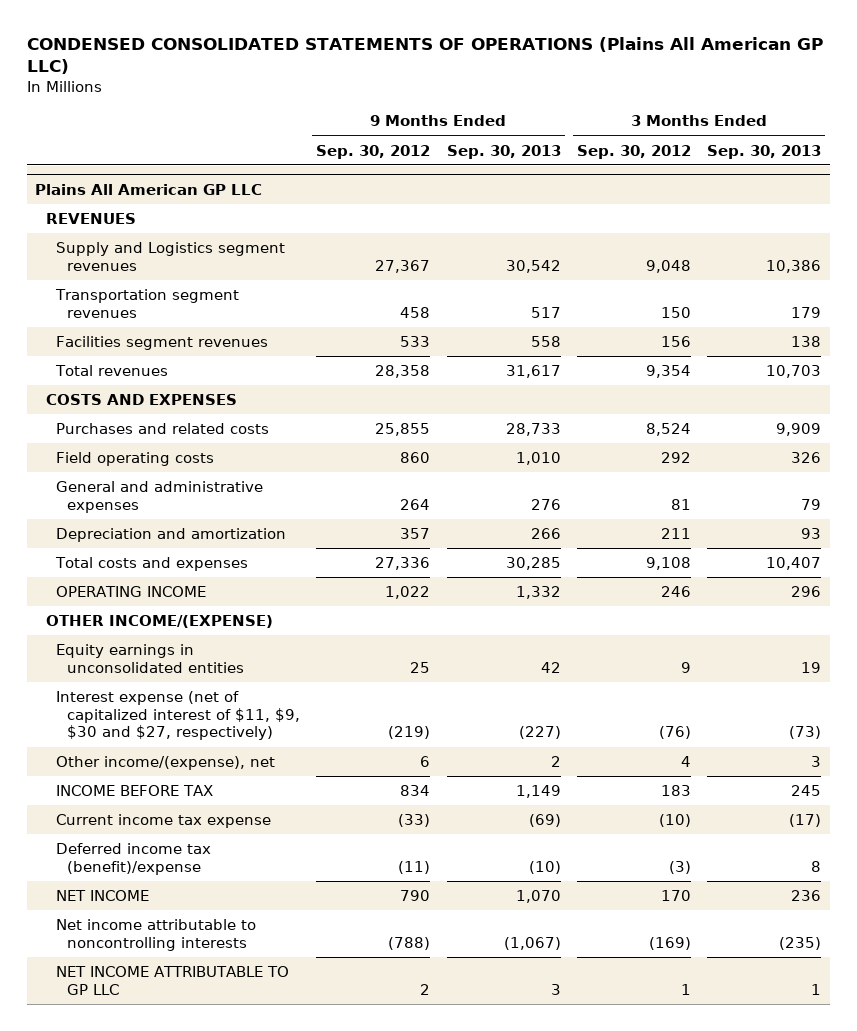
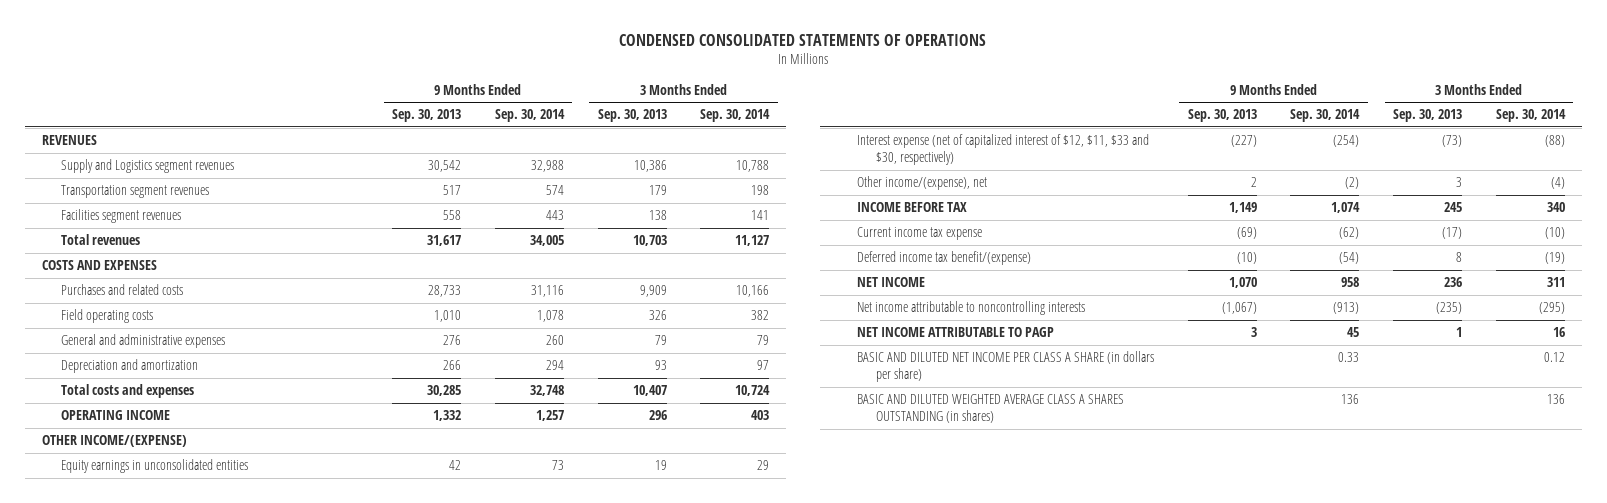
- CONDENSED CONSOLIDATED STATEMENTS OF OPERATIONS (Plains All American GP LLC)
+ CONDENSED CONSOLIDATED STATEMENTS OF OPERATIONS
- | 9 Months Ended Sep. 30, 2012 | 9 Months Ended Sep. 30, 2013 | 3 Months Ended Sep. 30, 2012 | 3 Months Ended Sep. 30, 2013
+ | 9 Months Ended Sep. 30, 2013 | 9 Months Ended Sep. 30, 2014 | 3 Months Ended Sep. 30, 2013 | 3 Months Ended Sep. 30, 2014
- Plains All American GP LLC
- Interest expense (net of capitalized interest of $11, $9, $30 and $27, respectively) | (219) | (227) | (76) | (73)
+ Interest expense (net of capitalized interest of $12, $11, $33 and $30, respectively) | (227) | (254) | (73) | (88)
- Deferred income tax (benefit)/expense | (11) | (10) | (3) | 8
+ Deferred income tax benefit/(expense) | (10) | (54) | 8 | (19)
- NET INCOME ATTRIBUTABLE TO GP LLC | 2 | 3 | 1 | 1
+ NET INCOME ATTRIBUTABLE TO PAGP | 3 | 45 | 1 | 16
+ BASIC AND DILUTED NET INCOME PER CLASS A SHARE (in dollars per share) | | 0.33 | | 0.12
+ BASIC AND DILUTED WEIGHTED AVERAGE CLASS A SHARES OUTSTANDING (in shares) | | 136 | | 136

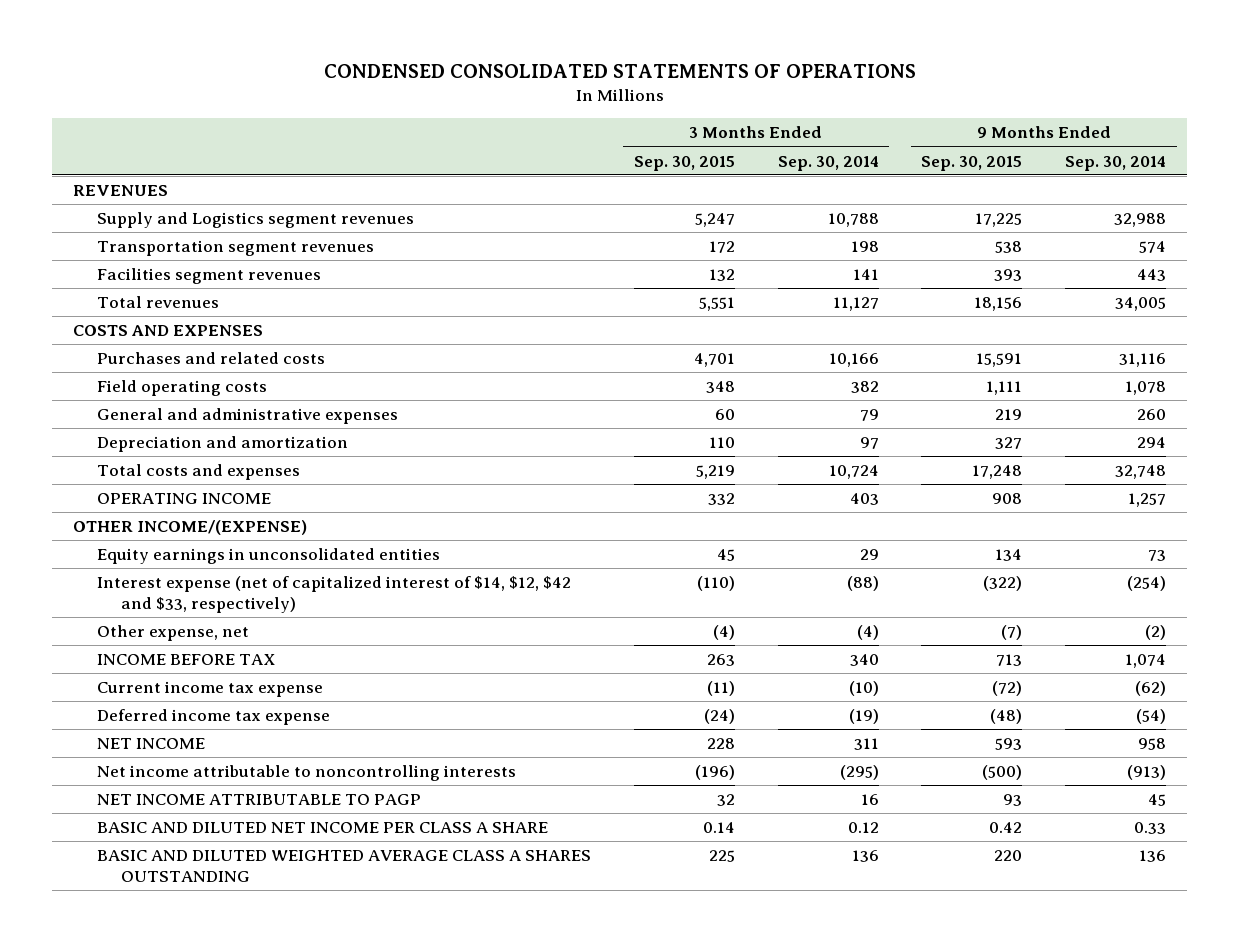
- | 9 Months Ended Sep. 30, 2013 | 9 Months Ended Sep. 30, 2014 | 3 Months Ended Sep. 30, 2013 | 3 Months Ended Sep. 30, 2014
+ | 3 Months Ended Sep. 30, 2015 | 3 Months Ended Sep. 30, 2014 | 9 Months Ended Sep. 30, 2015 | 9 Months Ended Sep. 30, 2014
- Interest expense (net of capitalized interest of $12, $11, $33 and $30, respectively) | (227) | (254) | (73) | (88)
- Other income/(expense), net | 2 | (2) | 3 | (4)
+ Interest expense (net of capitalized interest of $14, $12, $42 and $33, respectively) | (110) | (88) | (322) | (254)
+ Other expense, net | (4) | (4) | (7) | (2)
- Deferred income tax benefit/(expense) | (10) | (54) | 8 | (19)
+ Deferred income tax expense | (24) | (19) | (48) | (54)
- BASIC AND DILUTED NET INCOME PER CLASS A SHARE (in dollars per share) | | 0.33 | | 0.12
- BASIC AND DILUTED WEIGHTED AVERAGE CLASS A SHARES OUTSTANDING (in shares) | | 136 | | 136
+ BASIC AND DILUTED NET INCOME PER CLASS A SHARE | 0.14 | 0.12 | 0.42 | 0.33
+ BASIC AND DILUTED WEIGHTED AVERAGE CLASS A SHARES OUTSTANDING | 225 | 136 | 220 | 136

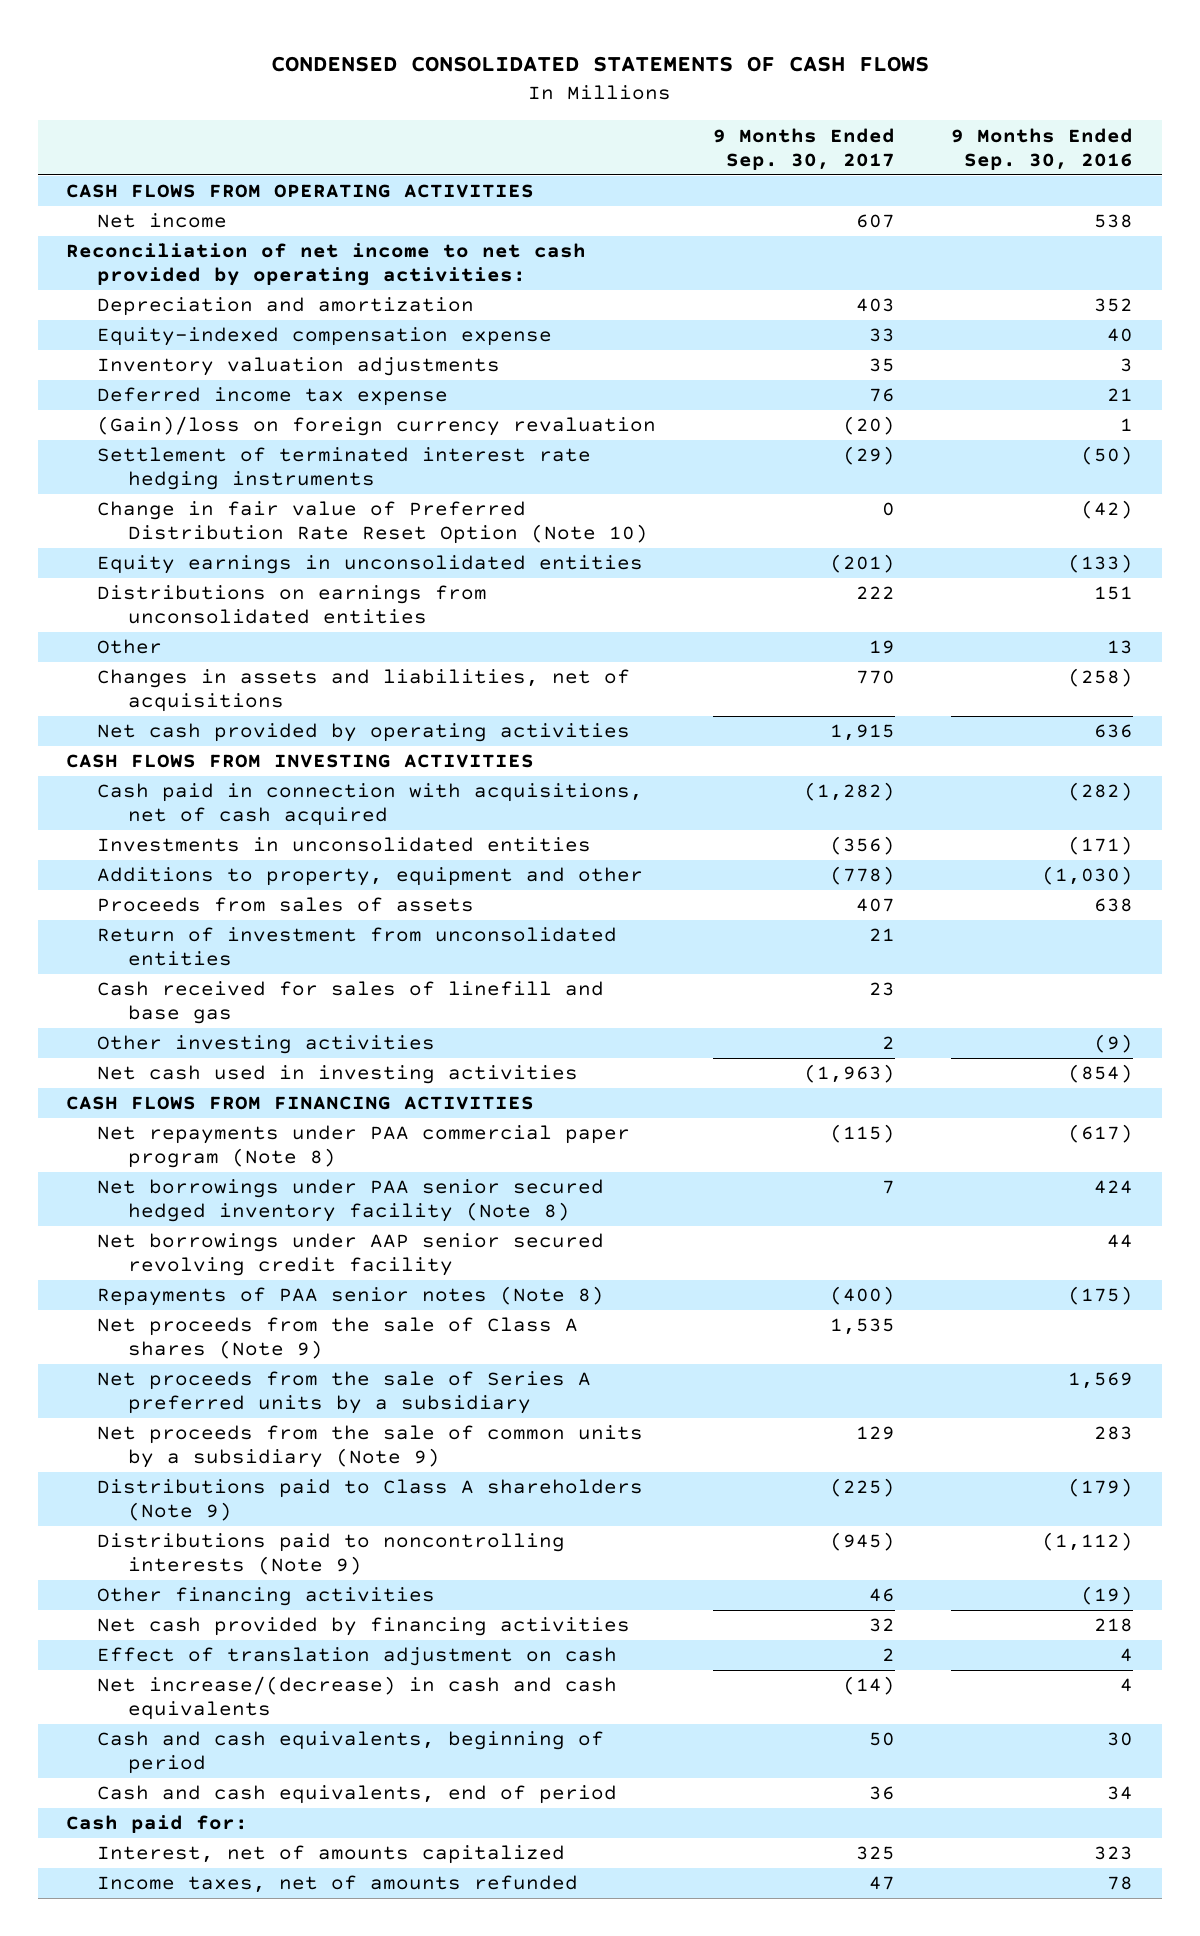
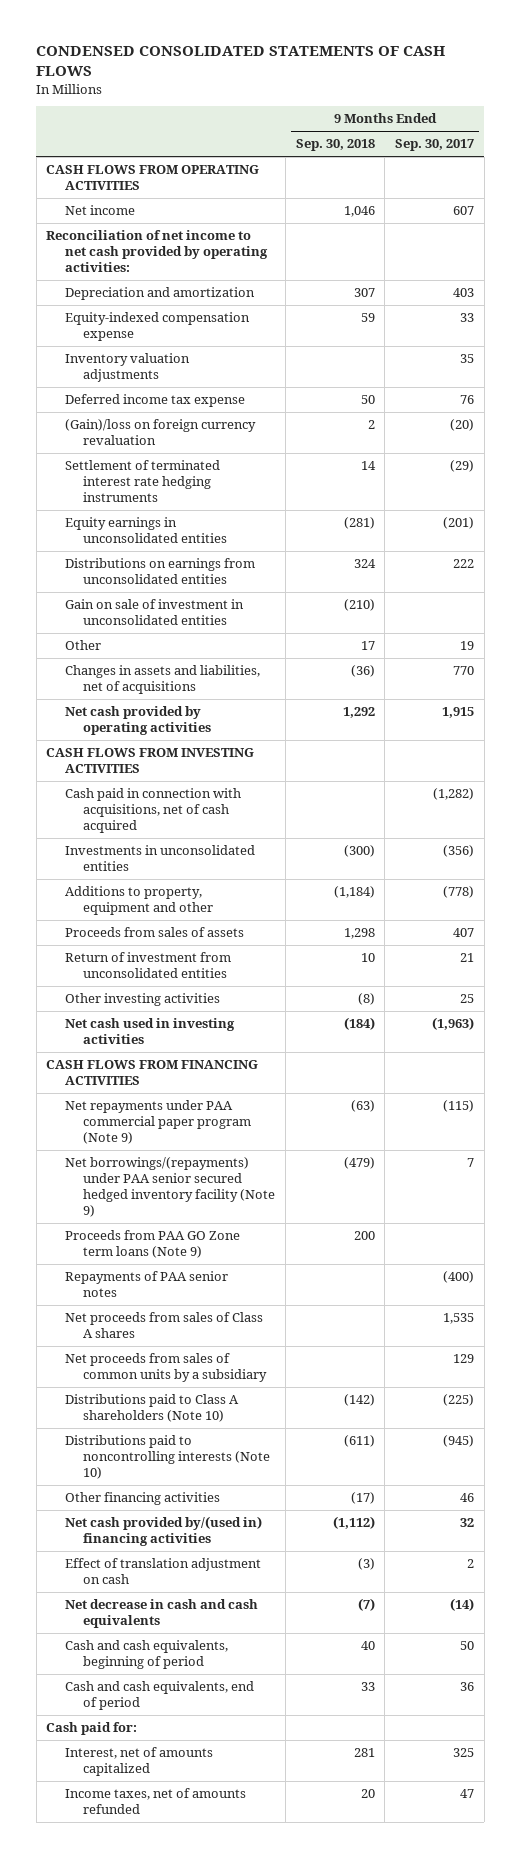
- | 9 Months Ended Sep. 30, 2017 | 9 Months Ended Sep. 30, 2016
+ | 9 Months Ended Sep. 30, 2018 | 9 Months Ended Sep. 30, 2017
- Change in fair value of Preferred Distribution Rate Reset Option (Note 10) | 0 | (42)
+ Gain on sale of investment in unconsolidated entities | (210) |
- Cash received for sales of linefill and base gas | 23 |
- Other investing activities | 2 | (9)
+ Other investing activities | (8) | 25
- Net repayments under PAA commercial paper program (Note 8) | (115) | (617)
- Net borrowings under PAA senior secured hedged inventory facility (Note 8) | 7 | 424
- Net borrowings under AAP senior secured revolving credit facility | | 44
- Repayments of PAA senior notes (Note 8) | (400) | (175)
- Net proceeds from the sale of Class A shares (Note 9) | 1,535 |
- Net proceeds from the sale of Series A preferred units by a subsidiary | | 1,569
- Net proceeds from the sale of common units by a subsidiary (Note 9) | 129 | 283
- Distributions paid to Class A shareholders (Note 9) | (225) | (179)
- Distributions paid to noncontrolling interests (Note 9) | (945) | (1,112)
+ Net repayments under PAA commercial paper program (Note 9) | (63) | (115)
+ Net borrowings/(repayments) under PAA senior secured hedged inventory facility (Note 9) | (479) | 7
+ Proceeds from PAA GO Zone term loans (Note 9) | 200 |
+ Repayments of PAA senior notes | | (400)
+ Net proceeds from sales of Class A shares | | 1,535
+ Net proceeds from sales of common units by a subsidiary | | 129
+ Distributions paid to Class A shareholders (Note 10) | (142) | (225)
+ Distributions paid to noncontrolling interests (Note 10) | (611) | (945)
- Net cash provided by financing activities | 32 | 218
+ Net cash provided by/(used in) financing activities | (1,112) | 32
- Net increase/(decrease) in cash and cash equivalents | (14) | 4
+ Net decrease in cash and cash equivalents | (7) | (14)

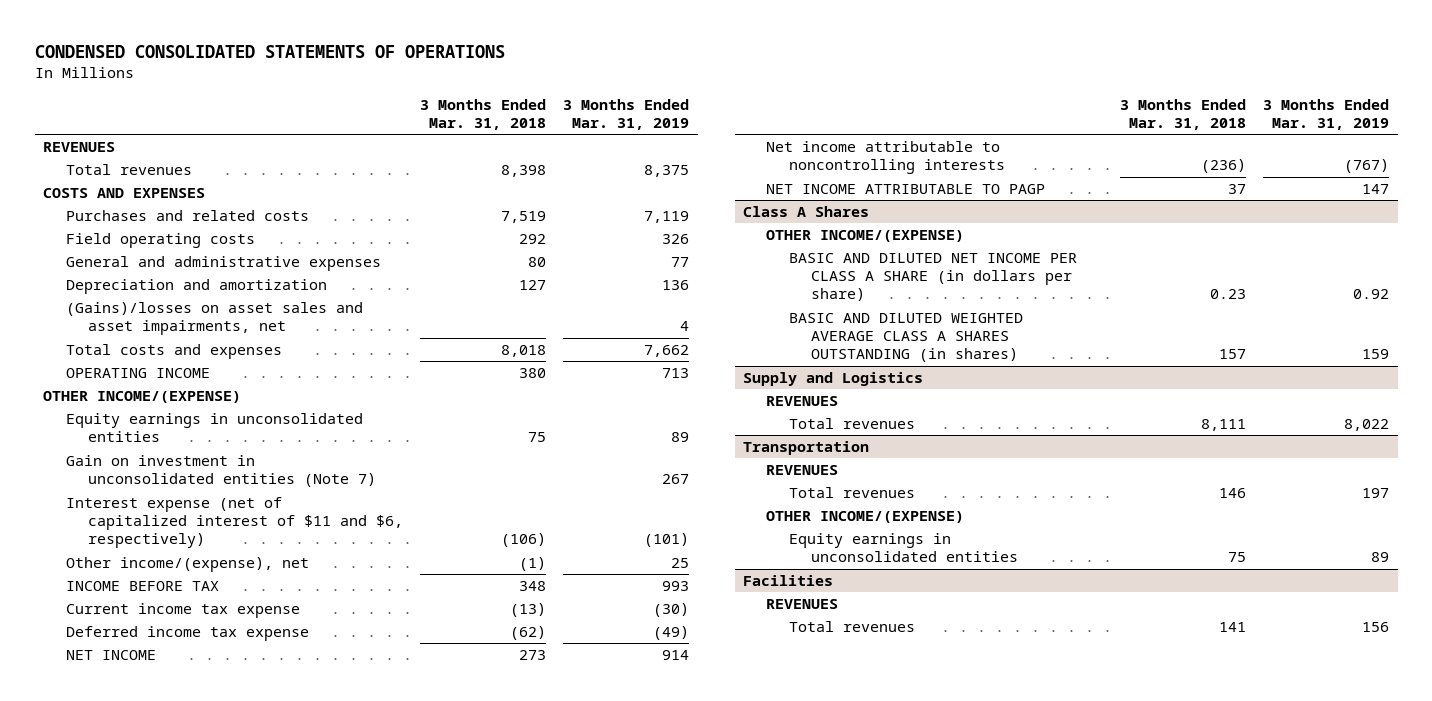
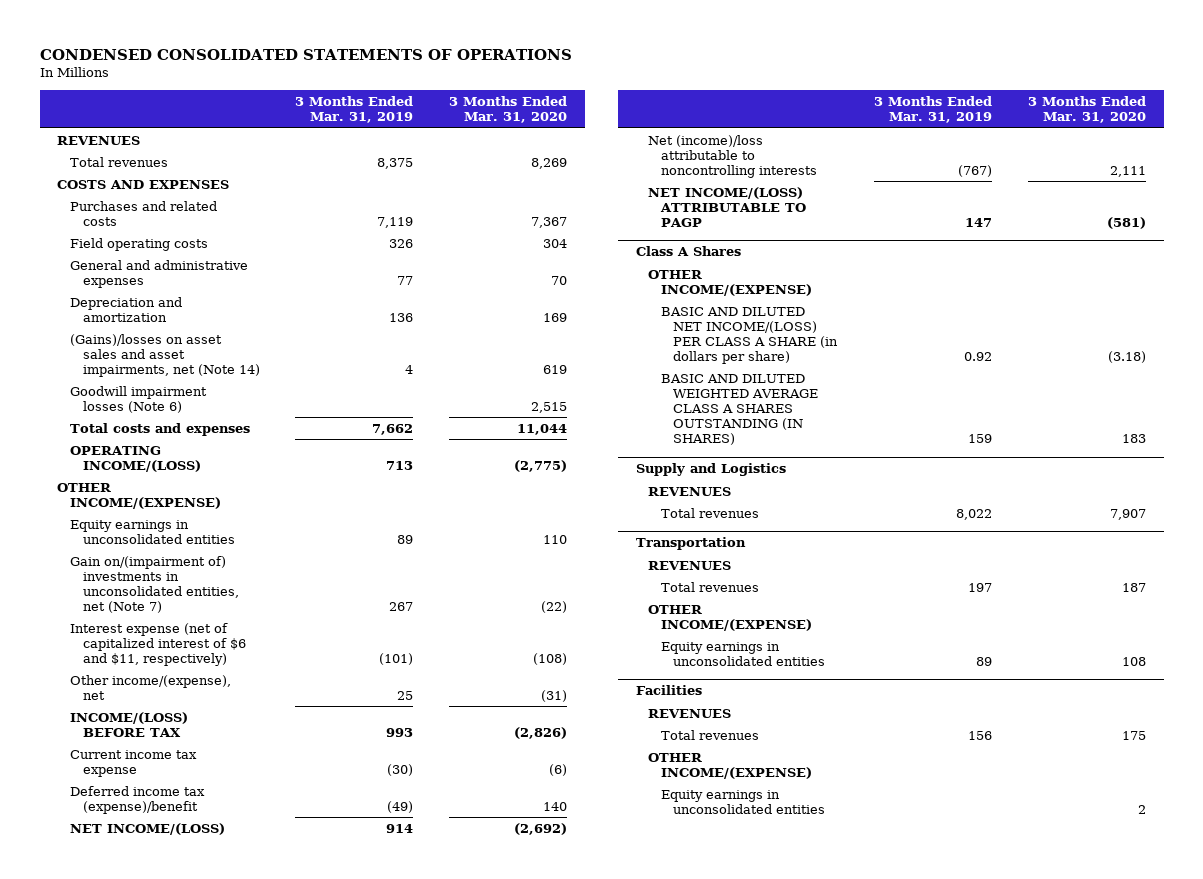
- | 3 Months Ended Mar. 31, 2018 | 3 Months Ended Mar. 31, 2019
+ | 3 Months Ended Mar. 31, 2019 | 3 Months Ended Mar. 31, 2020
- (Gains)/losses on asset sales and asset impairments, net | | 4
+ (Gains)/losses on asset sales and asset impairments, net (Note 14) | 4 | 619
+ Goodwill impairment losses (Note 6) | | 2,515
- OPERATING INCOME | 380 | 713
+ OPERATING INCOME/(LOSS) | 713 | (2,775)
- Gain on investment in unconsolidated entities (Note 7) | | 267
- Interest expense (net of capitalized interest of $11 and $6, respectively) | (106) | (101)
+ Gain on/(impairment of) investments in unconsolidated entities, net (Note 7) | 267 | (22)
+ Interest expense (net of capitalized interest of $6 and $11, respectively) | (101) | (108)
- INCOME BEFORE TAX | 348 | 993
+ INCOME/(LOSS) BEFORE TAX | 993 | (2,826)
- Deferred income tax expense | (62) | (49)
- NET INCOME | 273 | 914
- Net income attributable to noncontrolling interests | (236) | (767)
- NET INCOME ATTRIBUTABLE TO PAGP | 37 | 147
+ Deferred income tax (expense)/benefit | (49) | 140
+ NET INCOME/(LOSS) | 914 | (2,692)
+ Net (income)/loss attributable to noncontrolling interests | (767) | 2,111
+ NET INCOME/(LOSS) ATTRIBUTABLE TO PAGP | 147 | (581)
@ Class A Shares
- BASIC AND DILUTED NET INCOME PER CLASS A SHARE (in dollars per share) | 0.23 | 0.92
- BASIC AND DILUTED WEIGHTED AVERAGE CLASS A SHARES OUTSTANDING (in shares) | 157 | 159
+ BASIC AND DILUTED NET INCOME/(LOSS) PER CLASS A SHARE (in dollars per share) | 0.92 | (3.18)
+ BASIC AND DILUTED WEIGHTED AVERAGE CLASS A SHARES OUTSTANDING (IN SHARES) | 159 | 183
@ Facilities
+ OTHER INCOME/(EXPENSE)
+ Equity earnings in unconsolidated entities | | 2

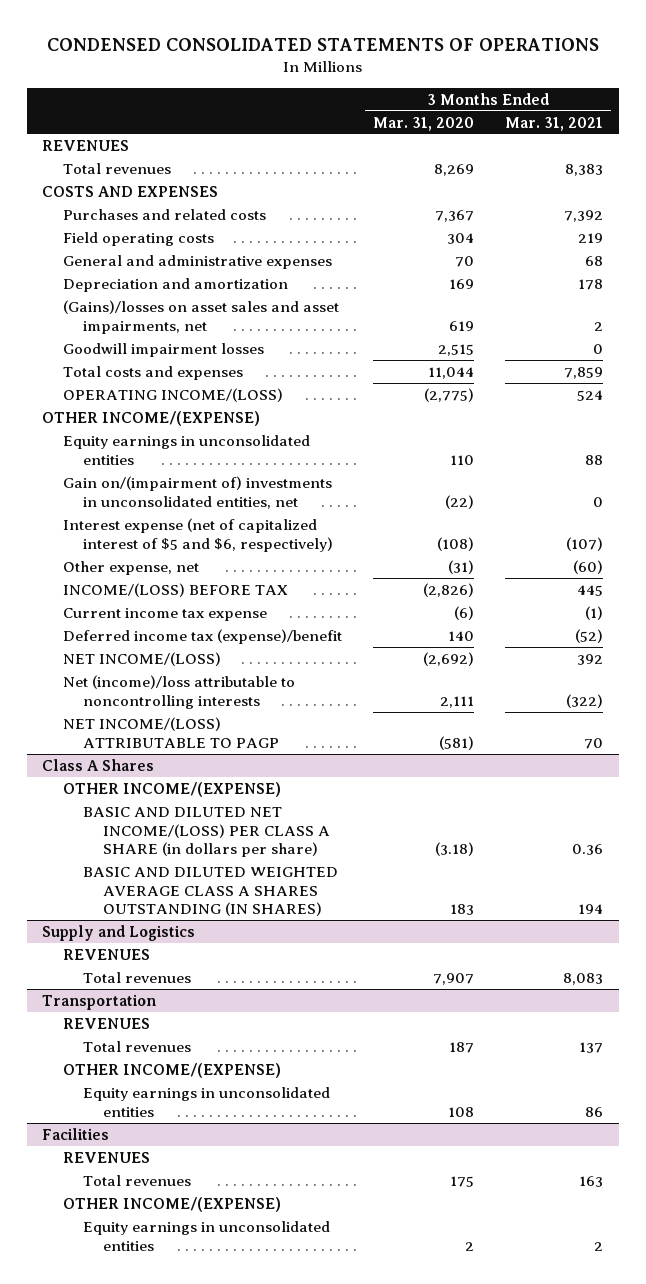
- | 3 Months Ended Mar. 31, 2019 | 3 Months Ended Mar. 31, 2020
+ | 3 Months Ended Mar. 31, 2020 | 3 Months Ended Mar. 31, 2021
- (Gains)/losses on asset sales and asset impairments, net (Note 14) | 4 | 619
- Goodwill impairment losses (Note 6) | | 2,515
+ (Gains)/losses on asset sales and asset impairments, net | 619 | 2
+ Goodwill impairment losses | 2,515 | 0
- Gain on/(impairment of) investments in unconsolidated entities, net (Note 7) | 267 | (22)
- Interest expense (net of capitalized interest of $6 and $11, respectively) | (101) | (108)
- Other income/(expense), net | 25 | (31)
+ Gain on/(impairment of) investments in unconsolidated entities, net | (22) | 0
+ Interest expense (net of capitalized interest of $5 and $6, respectively) | (108) | (107)
+ Other expense, net | (31) | (60)

